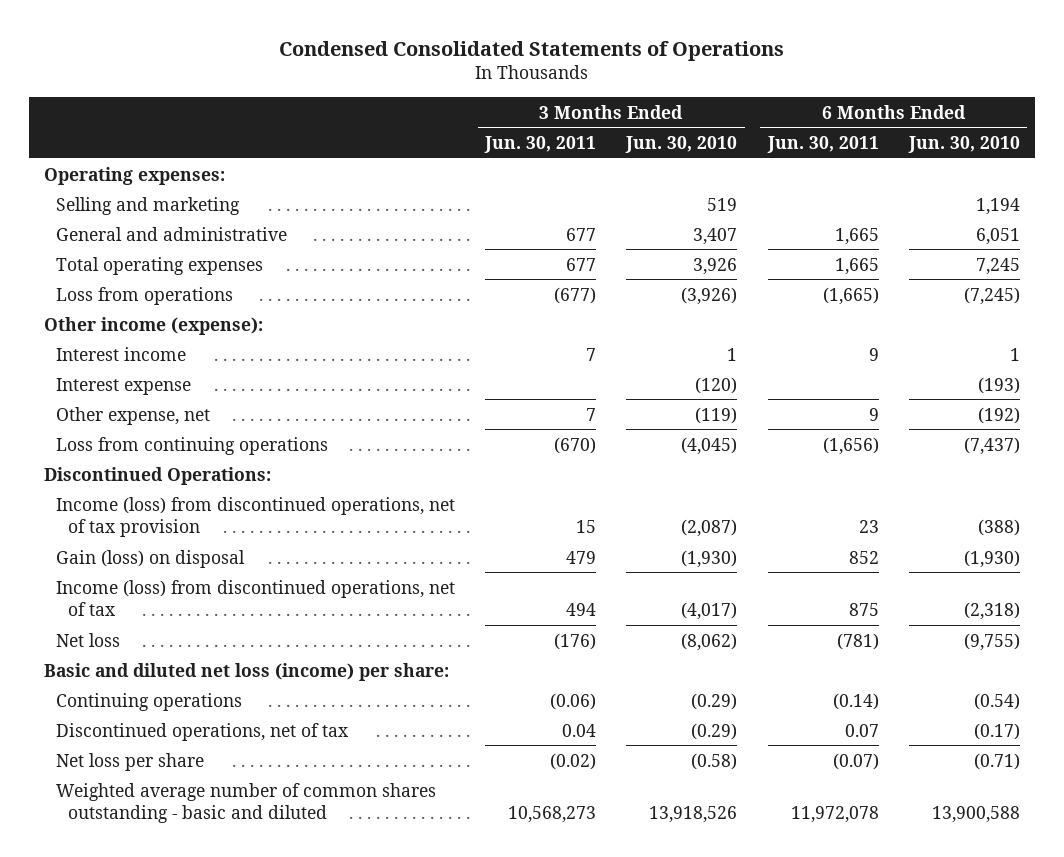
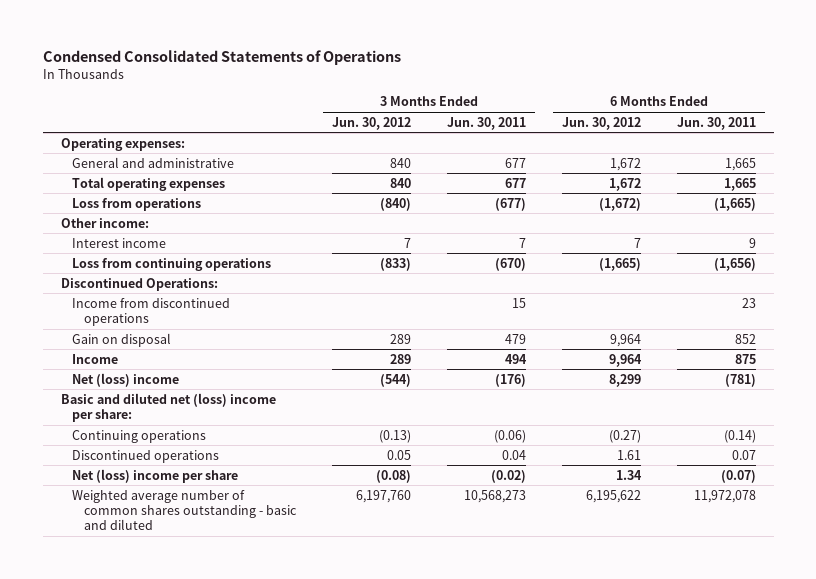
- | 3 Months Ended Jun. 30, 2011 | 3 Months Ended Jun. 30, 2010 | 6 Months Ended Jun. 30, 2011 | 6 Months Ended Jun. 30, 2010
+ | 3 Months Ended Jun. 30, 2012 | 3 Months Ended Jun. 30, 2011 | 6 Months Ended Jun. 30, 2012 | 6 Months Ended Jun. 30, 2011
- Selling and marketing | | 519 | | 1,194
- Other income (expense):
+ Other income:
- Interest expense | | (120) | | (193)
- Other expense, net | 7 | (119) | 9 | (192)
- Income (loss) from discontinued operations, net of tax provision | 15 | (2,087) | 23 | (388)
- Gain (loss) on disposal | 479 | (1,930) | 852 | (1,930)
- Income (loss) from discontinued operations, net of tax | 494 | (4,017) | 875 | (2,318)
- Net loss | (176) | (8,062) | (781) | (9,755)
- Basic and diluted net loss (income) per share:
+ Income from discontinued operations | | 15 | | 23
+ Gain on disposal | 289 | 479 | 9,964 | 852
+ Income | 289 | 494 | 9,964 | 875
+ Net (loss) income | (544) | (176) | 8,299 | (781)
+ Basic and diluted net (loss) income per share:
- Discontinued operations, net of tax | 0.04 | (0.29) | 0.07 | (0.17)
- Net loss per share | (0.02) | (0.58) | (0.07) | (0.71)
+ Discontinued operations | 0.05 | 0.04 | 1.61 | 0.07
+ Net (loss) income per share | (0.08) | (0.02) | 1.34 | (0.07)

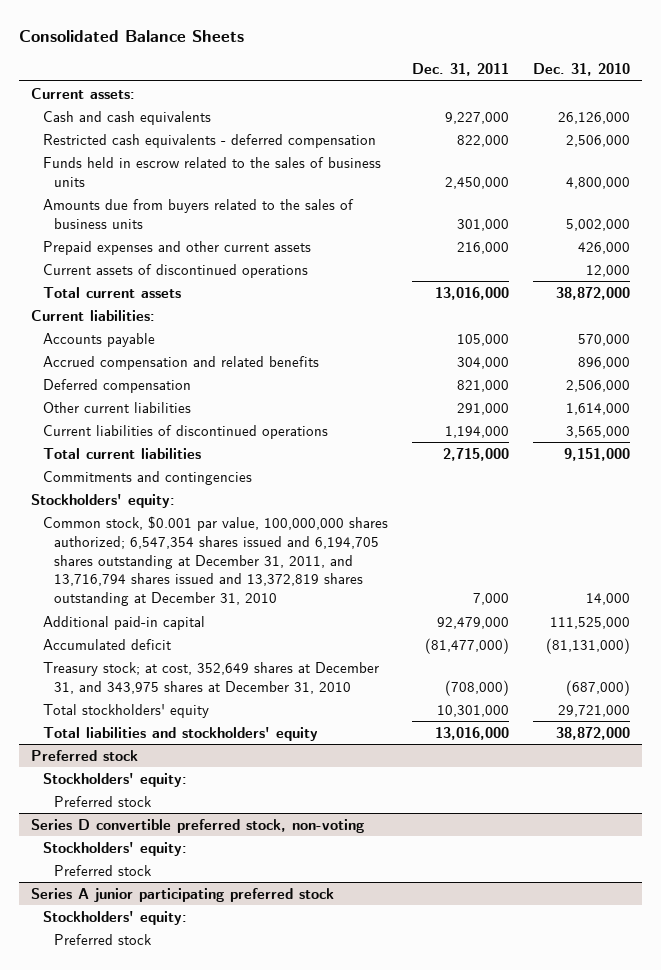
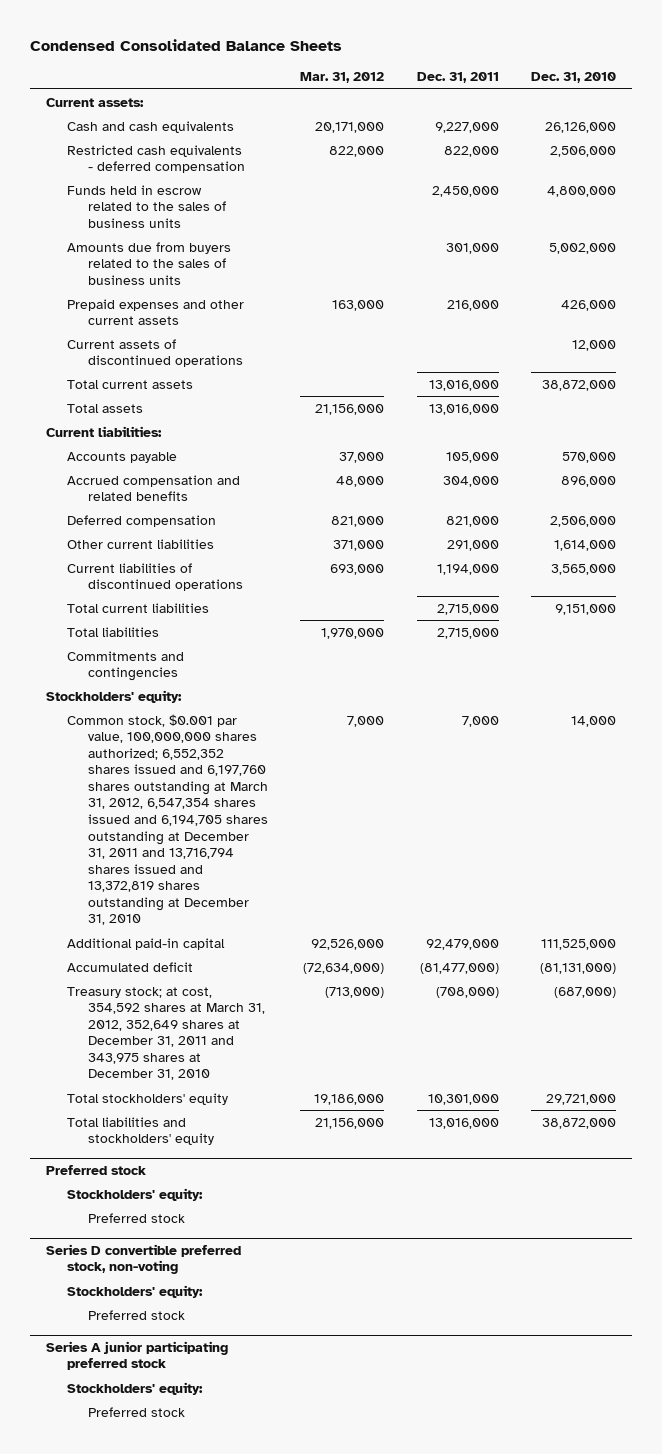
- Consolidated Balance Sheets
+ Condensed Consolidated Balance Sheets
- | Dec. 31, 2011 | Dec. 31, 2010
+ | Mar. 31, 2012 | Dec. 31, 2011 | Dec. 31, 2010
+ Total assets | 21,156,000 | 13,016,000 |
+ Total liabilities | 1,970,000 | 2,715,000 |
- Common stock, $0.001 par value, 100,000,000 shares authorized; 6,547,354 shares issued and 6,194,705 shares outstanding at December 31, 2011, and 13,716,794 shares issued and 13,372,819 shares outstanding at December 31, 2010 | 7,000 | 14,000
+ Common stock, $0.001 par value, 100,000,000 shares authorized; 6,552,352 shares issued and 6,197,760 shares outstanding at March 31, 2012, 6,547,354 shares issued and 6,194,705 shares outstanding at December 31, 2011 and 13,716,794 shares issued and 13,372,819 shares outstanding at December 31, 2010 | 7,000 | 7,000 | 14,000
- Treasury stock; at cost, 352,649 shares at December 31, and 343,975 shares at December 31, 2010 | (708,000) | (687,000)
+ Treasury stock; at cost, 354,592 shares at March 31, 2012, 352,649 shares at December 31, 2011 and 343,975 shares at December 31, 2010 | (713,000) | (708,000) | (687,000)

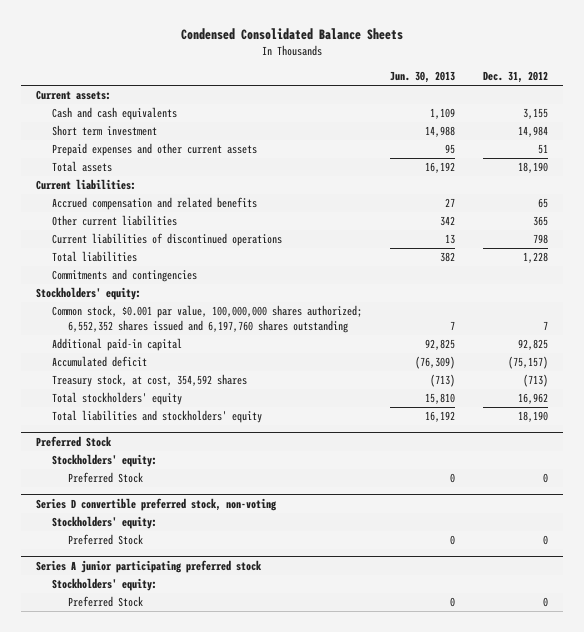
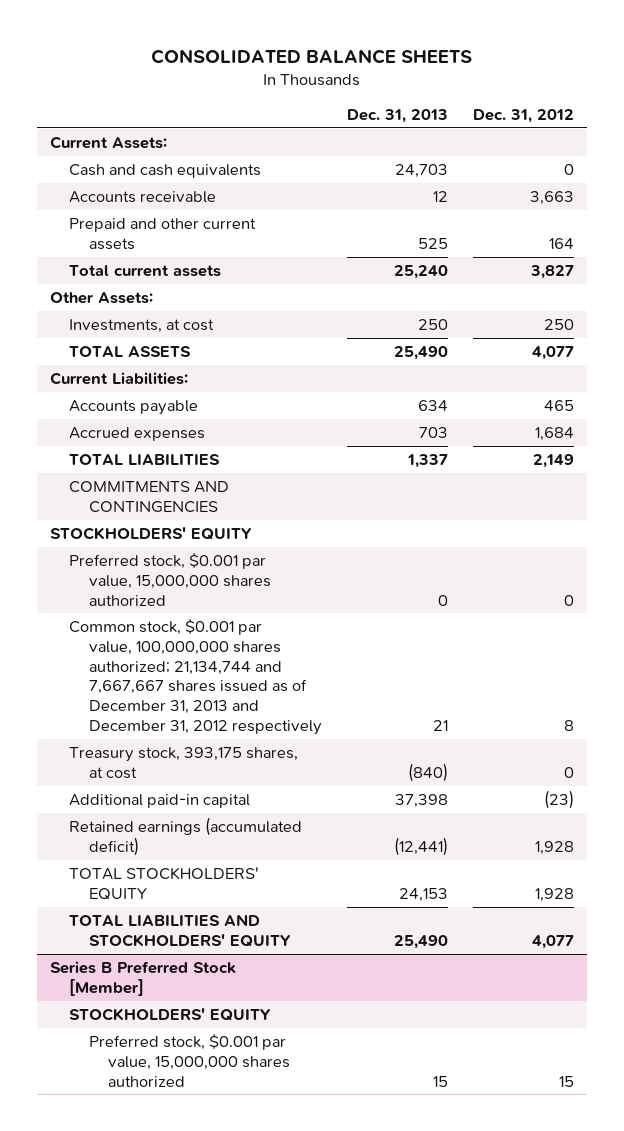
- Condensed Consolidated Balance Sheets
+ CONSOLIDATED BALANCE SHEETS
- | Jun. 30, 2013 | Dec. 31, 2012
+ | Dec. 31, 2013 | Dec. 31, 2012
- Current assets:
- Cash and cash equivalents | 1,109 | 3,155
- Short term investment | 14,988 | 14,984
- Prepaid expenses and other current assets | 95 | 51
- Total assets | 16,192 | 18,190
- Current liabilities:
- Accrued compensation and related benefits | 27 | 65
- Other current liabilities | 342 | 365
- Current liabilities of discontinued operations | 13 | 798
- Total liabilities | 382 | 1,228
- Commitments and contingencies
- Stockholders' equity:
- Common stock, $0.001 par value, 100,000,000 shares authorized; 6,552,352 shares issued and 6,197,760 shares outstanding | 7 | 7
- Additional paid-in capital | 92,825 | 92,825
- Accumulated deficit | (76,309) | (75,157)
- Treasury stock, at cost, 354,592 shares | (713) | (713)
- Total stockholders' equity | 15,810 | 16,962
- Total liabilities and stockholders' equity | 16,192 | 18,190
- Preferred Stock
- Stockholders' equity:
- Preferred Stock | 0 | 0
- Series D convertible preferred stock, non-voting
- Stockholders' equity:
- Preferred Stock | 0 | 0
- Series A junior participating preferred stock
- Stockholders' equity:
- Preferred Stock | 0 | 0
+ Current Assets:
+ Cash and cash equivalents | 24,703 | 0
+ Accounts receivable | 12 | 3,663
+ Prepaid and other current assets | 525 | 164
+ Total current assets | 25,240 | 3,827
+ Other Assets:
+ Investments, at cost | 250 | 250
+ TOTAL ASSETS | 25,490 | 4,077
+ Current Liabilities:
+ Accounts payable | 634 | 465
+ Accrued expenses | 703 | 1,684
+ TOTAL LIABILITIES | 1,337 | 2,149
+ COMMITMENTS AND CONTINGENCIES
+ STOCKHOLDERS' EQUITY
+ Preferred stock, $0.001 par value, 15,000,000 shares authorized | 0 | 0
+ Common stock, $0.001 par value, 100,000,000 shares authorized; 21,134,744 and 7,667,667 shares issued as of December 31, 2013 and December 31, 2012 respectively | 21 | 8
+ Treasury stock, 393,175 shares, at cost | (840) | 0
+ Additional paid-in capital | 37,398 | (23)
+ Retained earnings (accumulated deficit) | (12,441) | 1,928
+ TOTAL STOCKHOLDERS' EQUITY | 24,153 | 1,928
+ TOTAL LIABILITIES AND STOCKHOLDERS' EQUITY | 25,490 | 4,077
+ Series B Preferred Stock [Member]
+ STOCKHOLDERS' EQUITY
+ Preferred stock, $0.001 par value, 15,000,000 shares authorized | 15 | 15

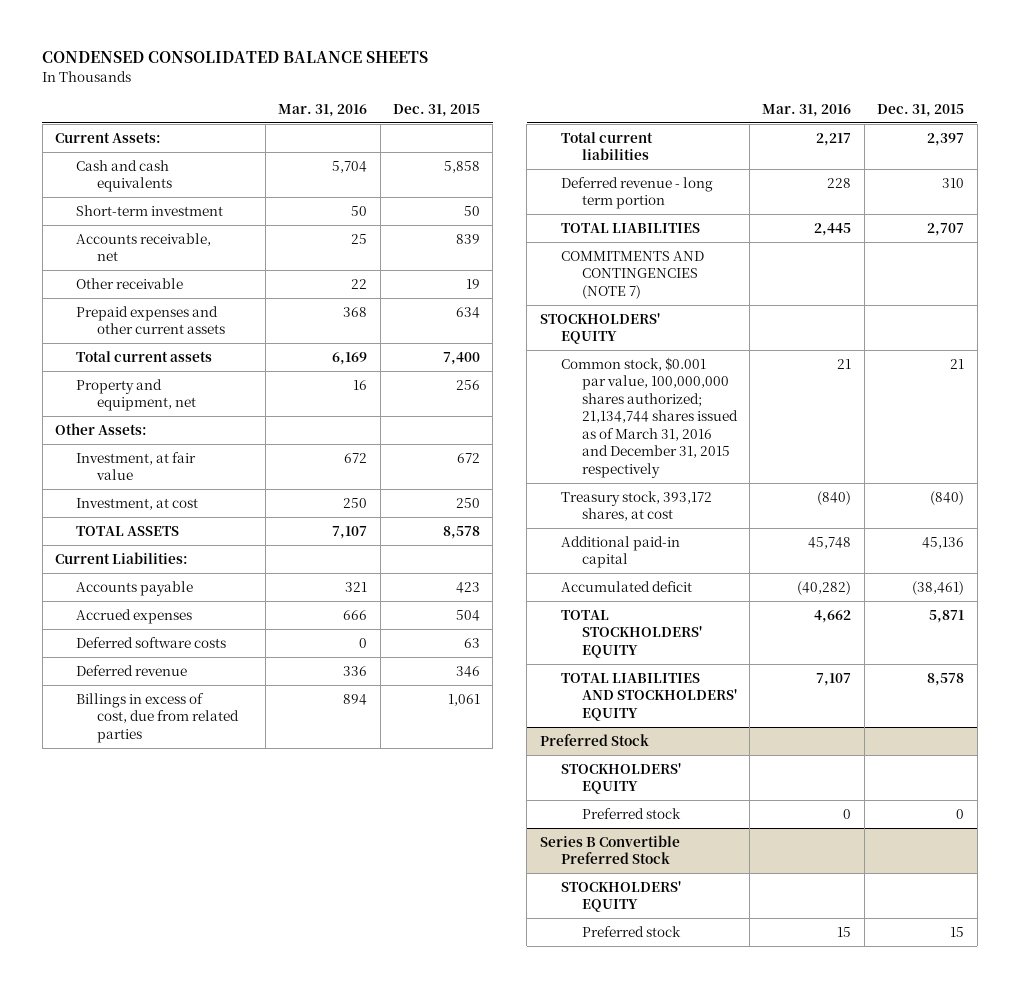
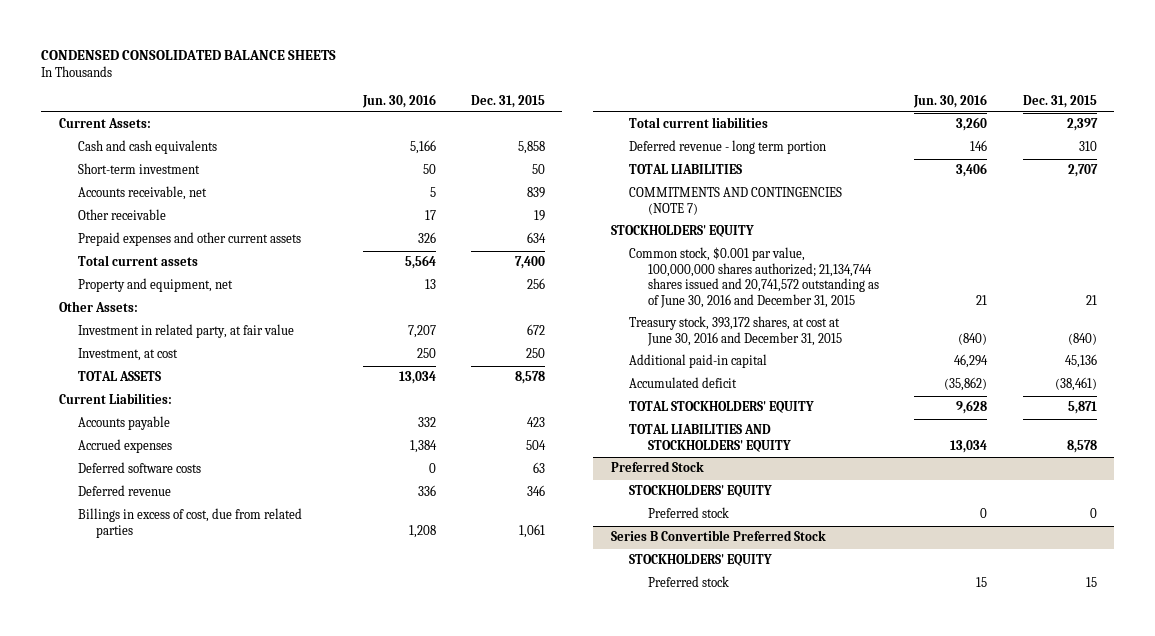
- | Mar. 31, 2016 | Dec. 31, 2015
+ | Jun. 30, 2016 | Dec. 31, 2015
- Investment, at fair value | 672 | 672
+ Investment in related party, at fair value | 7,207 | 672
- Common stock, $0.001 par value, 100,000,000 shares authorized; 21,134,744 shares issued as of March 31, 2016 and December 31, 2015 respectively | 21 | 21
- Treasury stock, 393,172 shares, at cost | (840) | (840)
+ Common stock, $0.001 par value, 100,000,000 shares authorized; 21,134,744 shares issued and 20,741,572 outstanding as of June 30, 2016 and December 31, 2015 | 21 | 21
+ Treasury stock, 393,172 shares, at cost at June 30, 2016 and December 31, 2015 | (840) | (840)

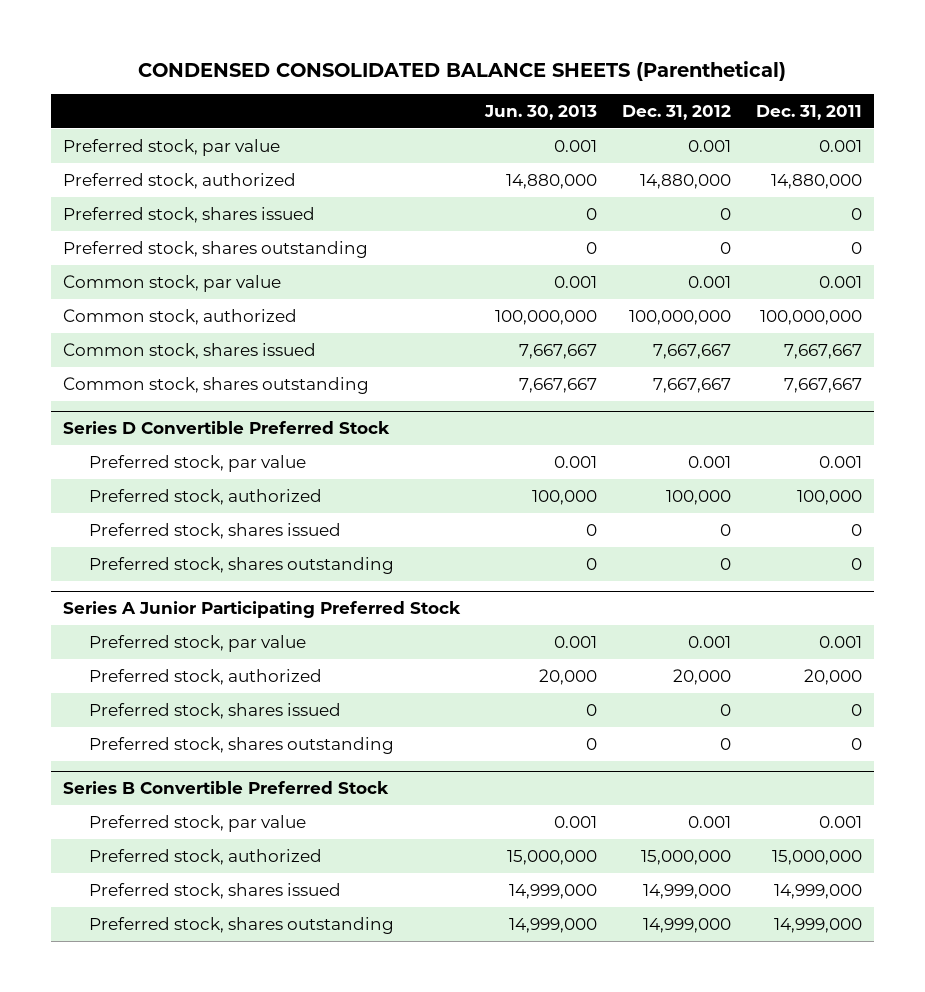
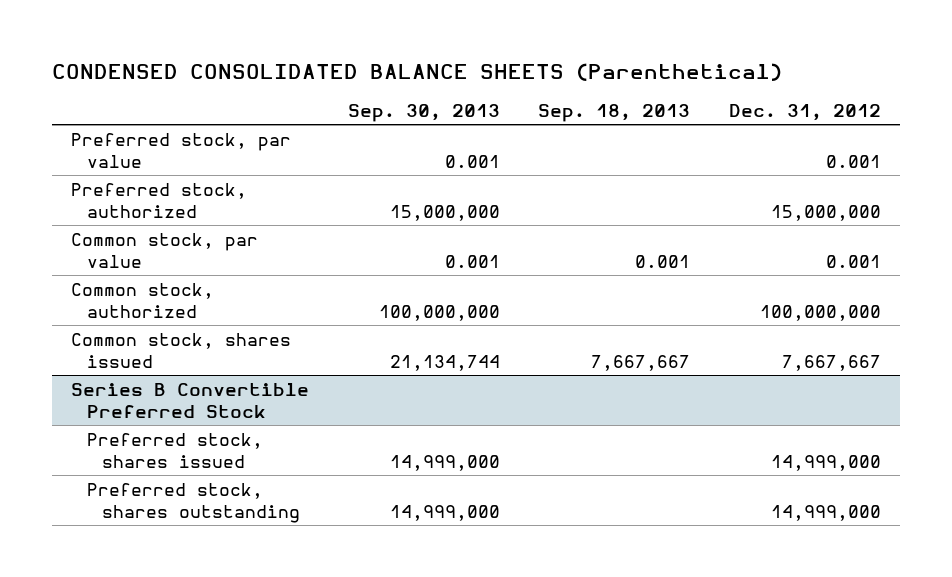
- | Jun. 30, 2013 | Dec. 31, 2012 | Dec. 31, 2011
+ | Sep. 30, 2013 | Sep. 18, 2013 | Dec. 31, 2012
- Preferred stock, authorized | 14,880,000 | 14,880,000 | 14,880,000
- Preferred stock, shares issued | 0 | 0 | 0
- Preferred stock, shares outstanding | 0 | 0 | 0
+ Preferred stock, authorized | 15,000,000 | | 15,000,000
- Common stock, shares outstanding | 7,667,667 | 7,667,667 | 7,667,667
- Series D Convertible Preferred Stock
- Preferred stock, par value | 0.001 | 0.001 | 0.001
- Preferred stock, authorized | 100,000 | 100,000 | 100,000
- Preferred stock, shares issued | 0 | 0 | 0
- Preferred stock, shares outstanding | 0 | 0 | 0
- Series A Junior Participating Preferred Stock
- Preferred stock, par value | 0.001 | 0.001 | 0.001
- Preferred stock, authorized | 20,000 | 20,000 | 20,000
- Preferred stock, shares issued | 0 | 0 | 0
- Preferred stock, shares outstanding | 0 | 0 | 0
@ Series B Convertible Preferred Stock
- Preferred stock, par value | 0.001 | 0.001 | 0.001
- Preferred stock, authorized | 15,000,000 | 15,000,000 | 15,000,000

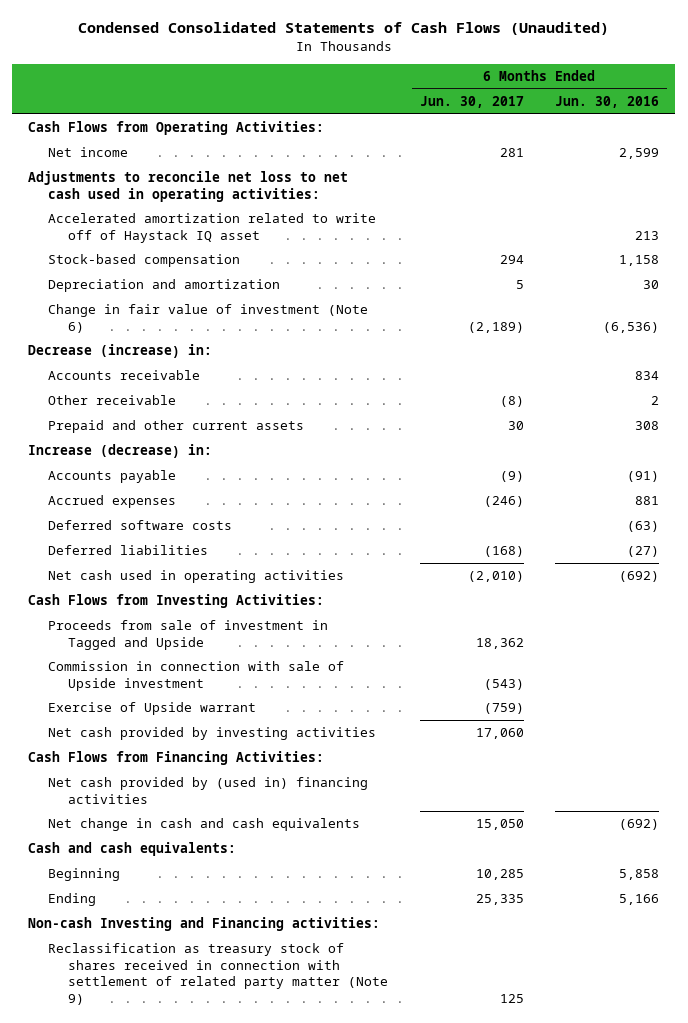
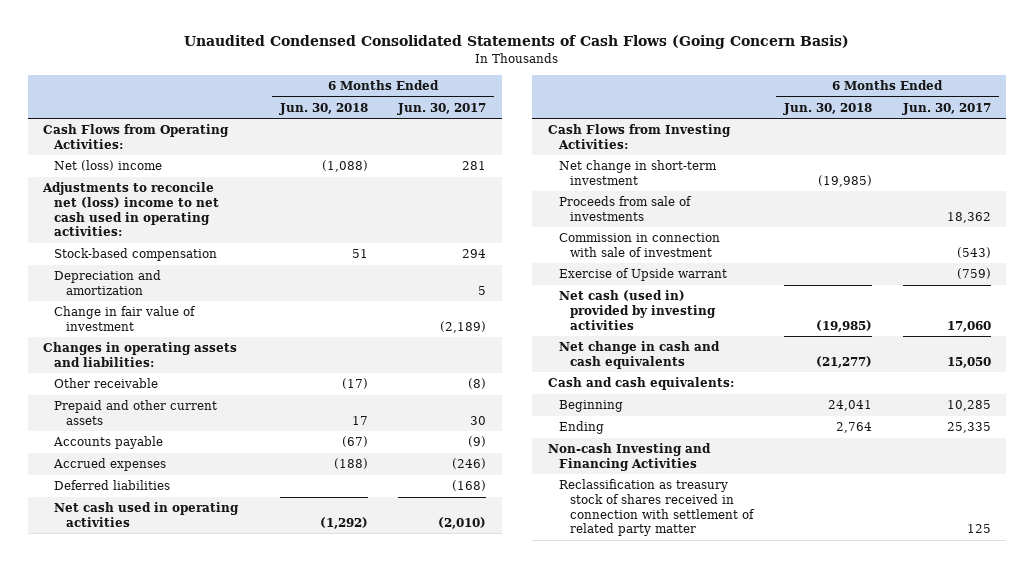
- Condensed Consolidated Statements of Cash Flows (Unaudited)
+ Unaudited Condensed Consolidated Statements of Cash Flows (Going Concern Basis)
- | 6 Months Ended Jun. 30, 2017 | 6 Months Ended Jun. 30, 2016
+ | 6 Months Ended Jun. 30, 2018 | 6 Months Ended Jun. 30, 2017
- Net income | 281 | 2,599
- Adjustments to reconcile net loss to net cash used in operating activities:
- Accelerated amortization related to write off of Haystack IQ asset | | 213
+ Net (loss) income | (1,088) | 281
+ Adjustments to reconcile net (loss) income to net cash used in operating activities:
- Change in fair value of investment (Note 6) | (2,189) | (6,536)
- Decrease (increase) in:
- Accounts receivable | | 834
+ Change in fair value of investment | | (2,189)
+ Changes in operating assets and liabilities:
- Increase (decrease) in:
- Deferred software costs | | (63)
- Proceeds from sale of investment in Tagged and Upside | 18,362 |
- Commission in connection with sale of Upside investment | (543) |
+ Net change in short-term investment | (19,985) |
+ Proceeds from sale of investments | | 18,362
+ Commission in connection with sale of investment | | (543)
- Net cash provided by investing activities | 17,060 |
- Cash Flows from Financing Activities:
- Net cash provided by (used in) financing activities
+ Net cash (used in) provided by investing activities | (19,985) | 17,060
- Non-cash Investing and Financing activities:
- Reclassification as treasury stock of shares received in connection with settlement of related party matter (Note 9) | 125 |
+ Non-cash Investing and Financing Activities
+ Reclassification as treasury stock of shares received in connection with settlement of related party matter | | 125

